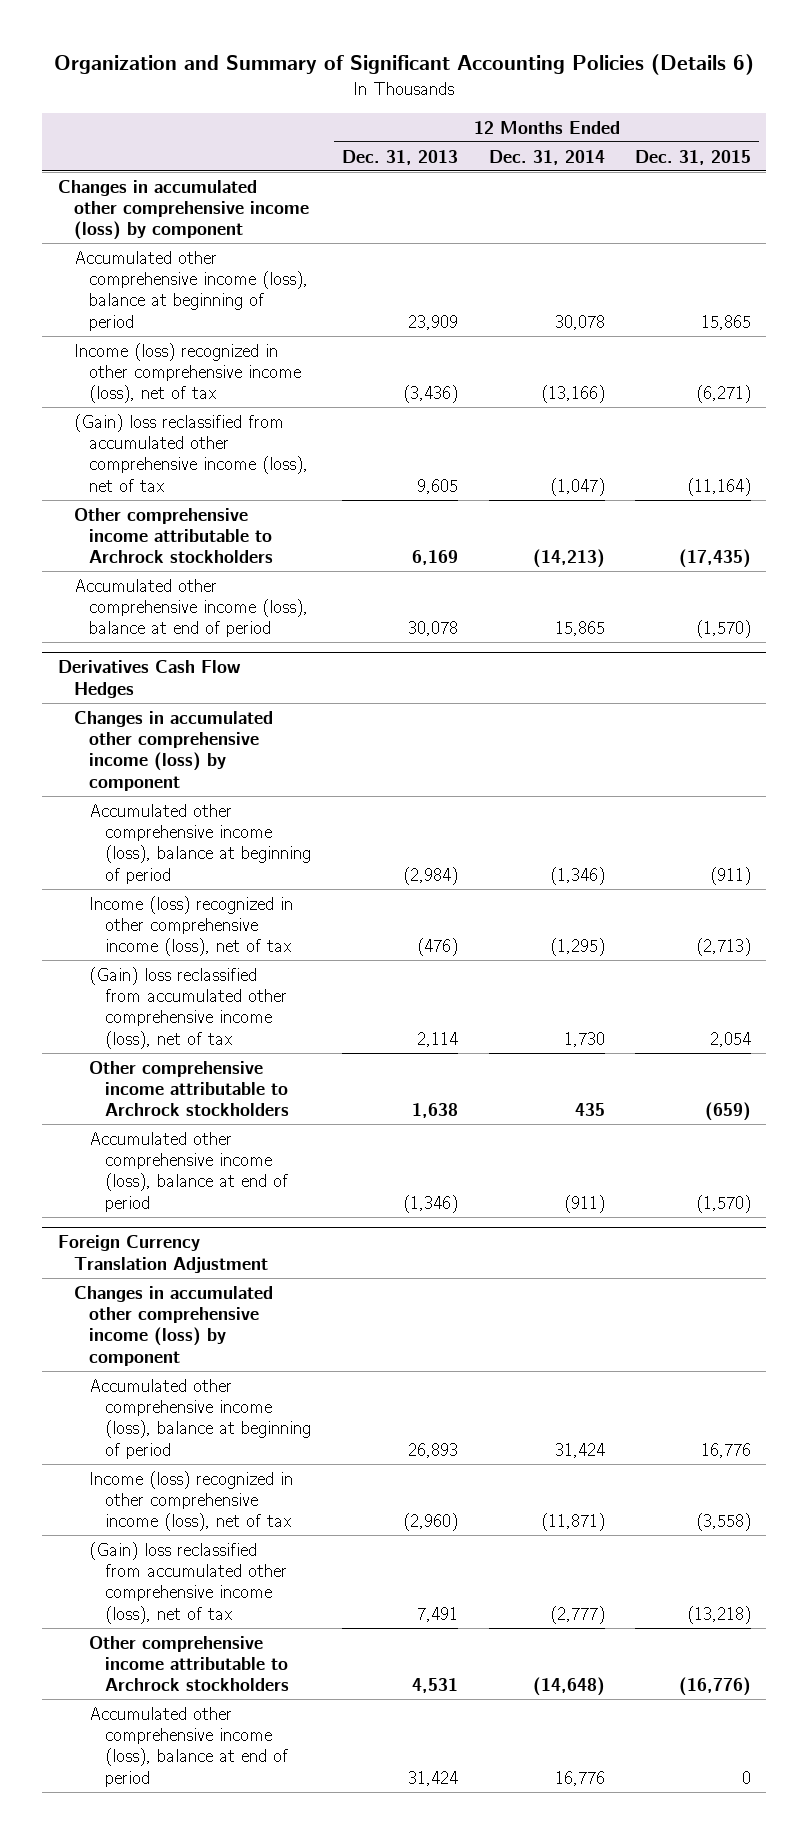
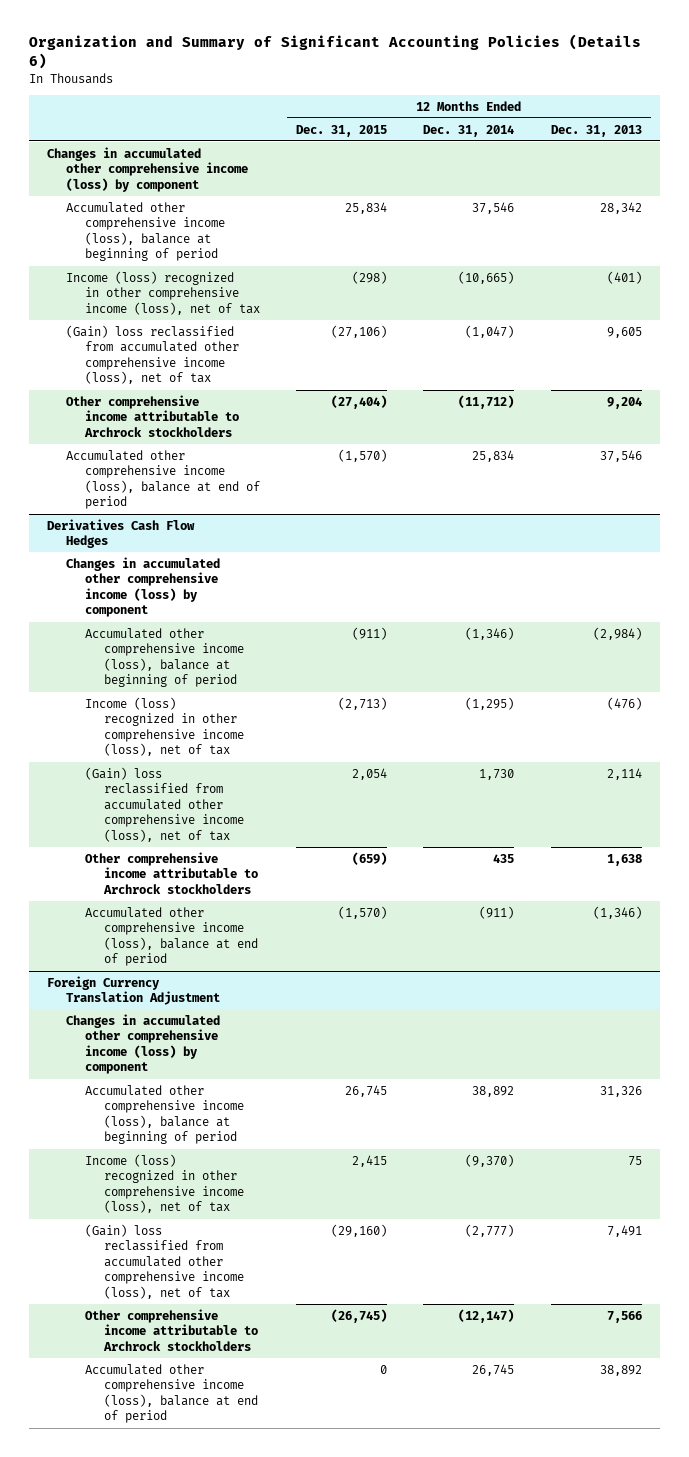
- | 12 Months Ended Dec. 31, 2013 | 12 Months Ended Dec. 31, 2014 | 12 Months Ended Dec. 31, 2015
+ | 12 Months Ended Dec. 31, 2015 | 12 Months Ended Dec. 31, 2014 | 12 Months Ended Dec. 31, 2013
- Accumulated other comprehensive income (loss), balance at beginning of period | 23,909 | 30,078 | 15,865
- Income (loss) recognized in other comprehensive income (loss), net of tax | (3,436) | (13,166) | (6,271)
- (Gain) loss reclassified from accumulated other comprehensive income (loss), net of tax | 9,605 | (1,047) | (11,164)
- Other comprehensive income attributable to Archrock stockholders | 6,169 | (14,213) | (17,435)
- Accumulated other comprehensive income (loss), balance at end of period | 30,078 | 15,865 | (1,570)
+ Accumulated other comprehensive income (loss), balance at beginning of period | 25,834 | 37,546 | 28,342
+ Income (loss) recognized in other comprehensive income (loss), net of tax | (298) | (10,665) | (401)
+ (Gain) loss reclassified from accumulated other comprehensive income (loss), net of tax | (27,106) | (1,047) | 9,605
+ Other comprehensive income attributable to Archrock stockholders | (27,404) | (11,712) | 9,204
+ Accumulated other comprehensive income (loss), balance at end of period | (1,570) | 25,834 | 37,546
@ Foreign Currency Translation Adjustment
- Accumulated other comprehensive income (loss), balance at beginning of period | 26,893 | 31,424 | 16,776
- Income (loss) recognized in other comprehensive income (loss), net of tax | (2,960) | (11,871) | (3,558)
- (Gain) loss reclassified from accumulated other comprehensive income (loss), net of tax | 7,491 | (2,777) | (13,218)
- Other comprehensive income attributable to Archrock stockholders | 4,531 | (14,648) | (16,776)
- Accumulated other comprehensive income (loss), balance at end of period | 31,424 | 16,776 | 0
+ Accumulated other comprehensive income (loss), balance at beginning of period | 26,745 | 38,892 | 31,326
+ Income (loss) recognized in other comprehensive income (loss), net of tax | 2,415 | (9,370) | 75
+ (Gain) loss reclassified from accumulated other comprehensive income (loss), net of tax | (29,160) | (2,777) | 7,491
+ Other comprehensive income attributable to Archrock stockholders | (26,745) | (12,147) | 7,566
+ Accumulated other comprehensive income (loss), balance at end of period | 0 | 26,745 | 38,892

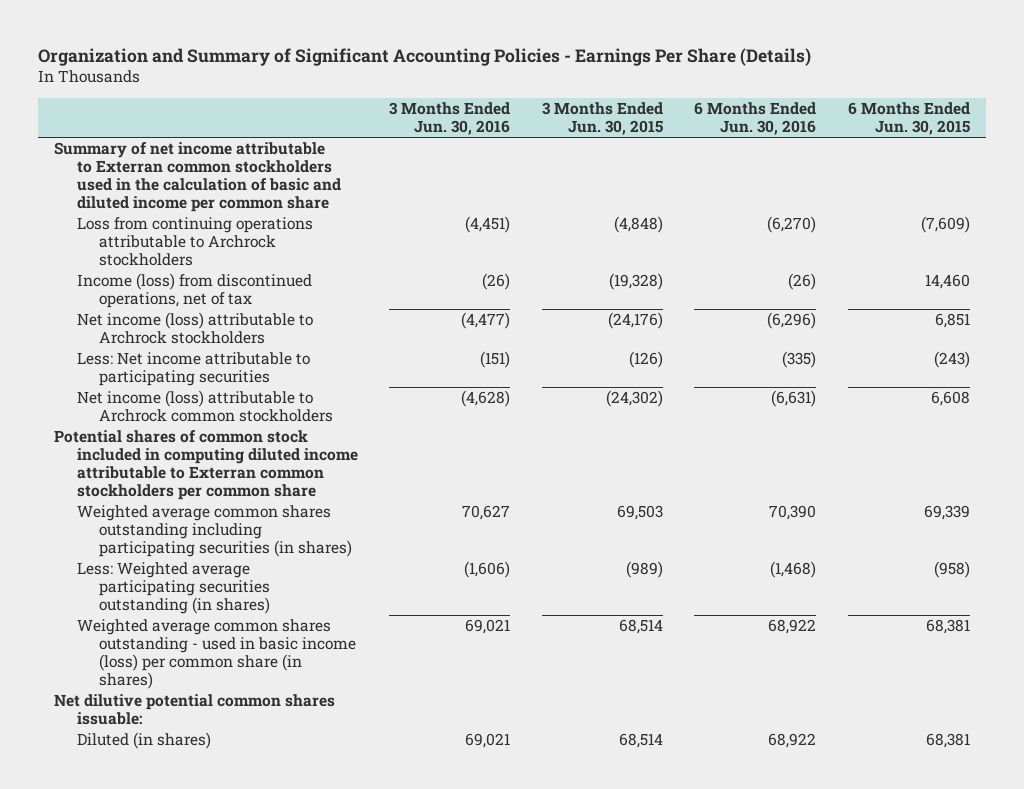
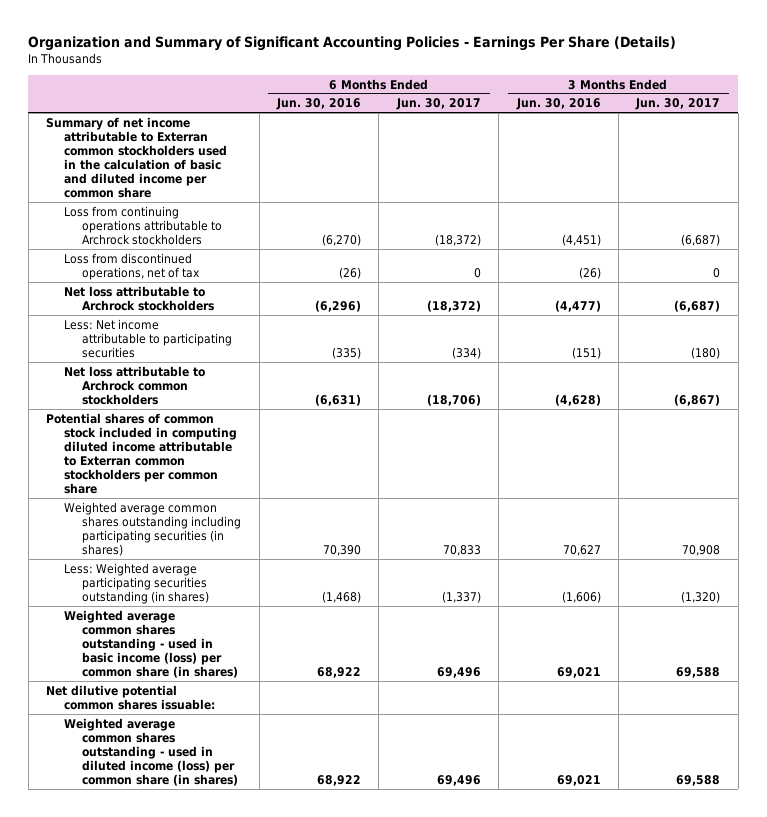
- | 3 Months Ended Jun. 30, 2016 | 3 Months Ended Jun. 30, 2015 | 6 Months Ended Jun. 30, 2016 | 6 Months Ended Jun. 30, 2015
+ | 6 Months Ended Jun. 30, 2016 | 6 Months Ended Jun. 30, 2017 | 3 Months Ended Jun. 30, 2016 | 3 Months Ended Jun. 30, 2017
- Income (loss) from discontinued operations, net of tax | (26) | (19,328) | (26) | 14,460
- Net income (loss) attributable to Archrock stockholders | (4,477) | (24,176) | (6,296) | 6,851
+ Loss from discontinued operations, net of tax | (26) | 0 | (26) | 0
+ Net loss attributable to Archrock stockholders | (6,296) | (18,372) | (4,477) | (6,687)
- Net income (loss) attributable to Archrock common stockholders | (4,628) | (24,302) | (6,631) | 6,608
+ Net loss attributable to Archrock common stockholders | (6,631) | (18,706) | (4,628) | (6,867)
- Diluted (in shares) | 69,021 | 68,514 | 68,922 | 68,381
+ Weighted average common shares outstanding - used in diluted income (loss) per common share (in shares) | 68,922 | 69,496 | 69,021 | 69,588

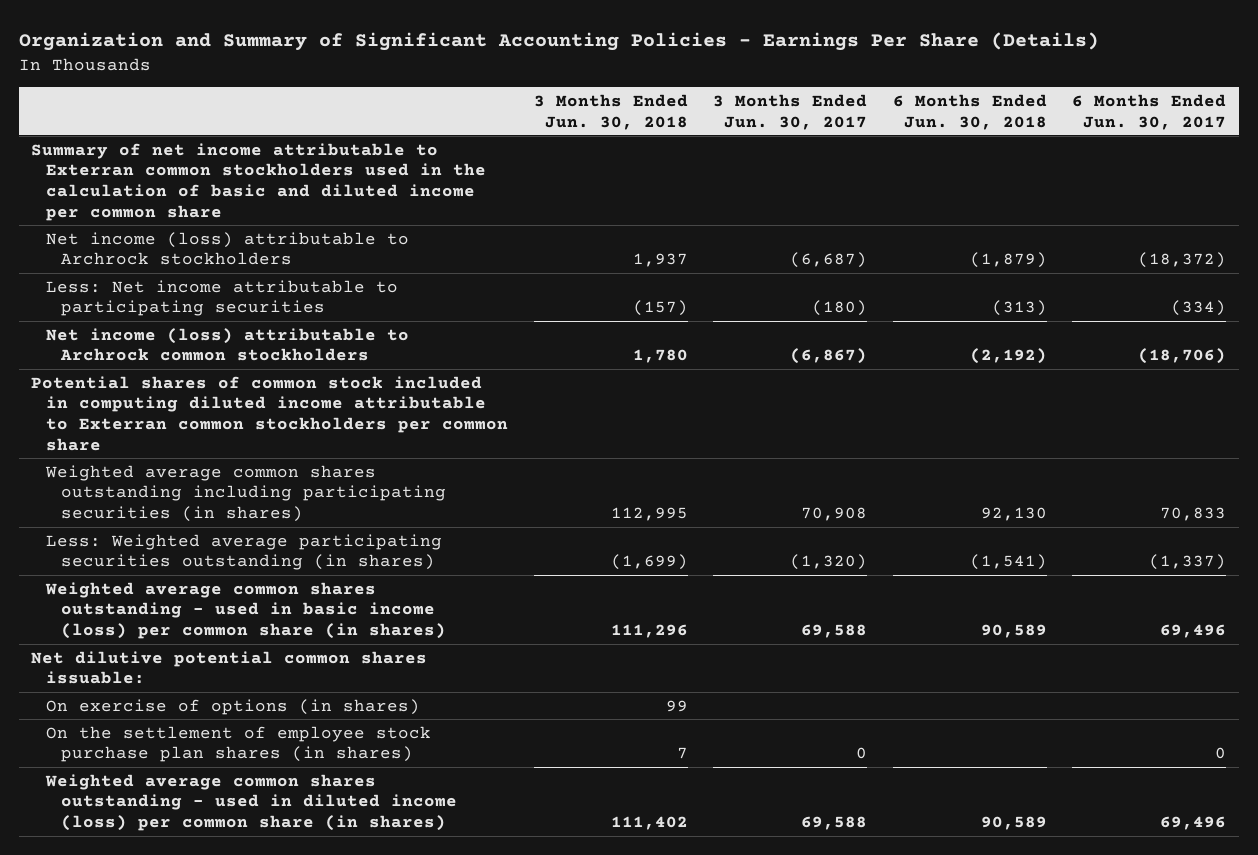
- | 6 Months Ended Jun. 30, 2016 | 6 Months Ended Jun. 30, 2017 | 3 Months Ended Jun. 30, 2016 | 3 Months Ended Jun. 30, 2017
+ | 3 Months Ended Jun. 30, 2018 | 3 Months Ended Jun. 30, 2017 | 6 Months Ended Jun. 30, 2018 | 6 Months Ended Jun. 30, 2017
- Loss from continuing operations attributable to Archrock stockholders | (6,270) | (18,372) | (4,451) | (6,687)
- Loss from discontinued operations, net of tax | (26) | 0 | (26) | 0
- Net loss attributable to Archrock stockholders | (6,296) | (18,372) | (4,477) | (6,687)
+ Net income (loss) attributable to Archrock stockholders | 1,937 | (6,687) | (1,879) | (18,372)
- Net loss attributable to Archrock common stockholders | (6,631) | (18,706) | (4,628) | (6,867)
+ Net income (loss) attributable to Archrock common stockholders | 1,780 | (6,867) | (2,192) | (18,706)
+ On exercise of options (in shares) | 99 | | |
+ On the settlement of employee stock purchase plan shares (in shares) | 7 | 0 | | 0

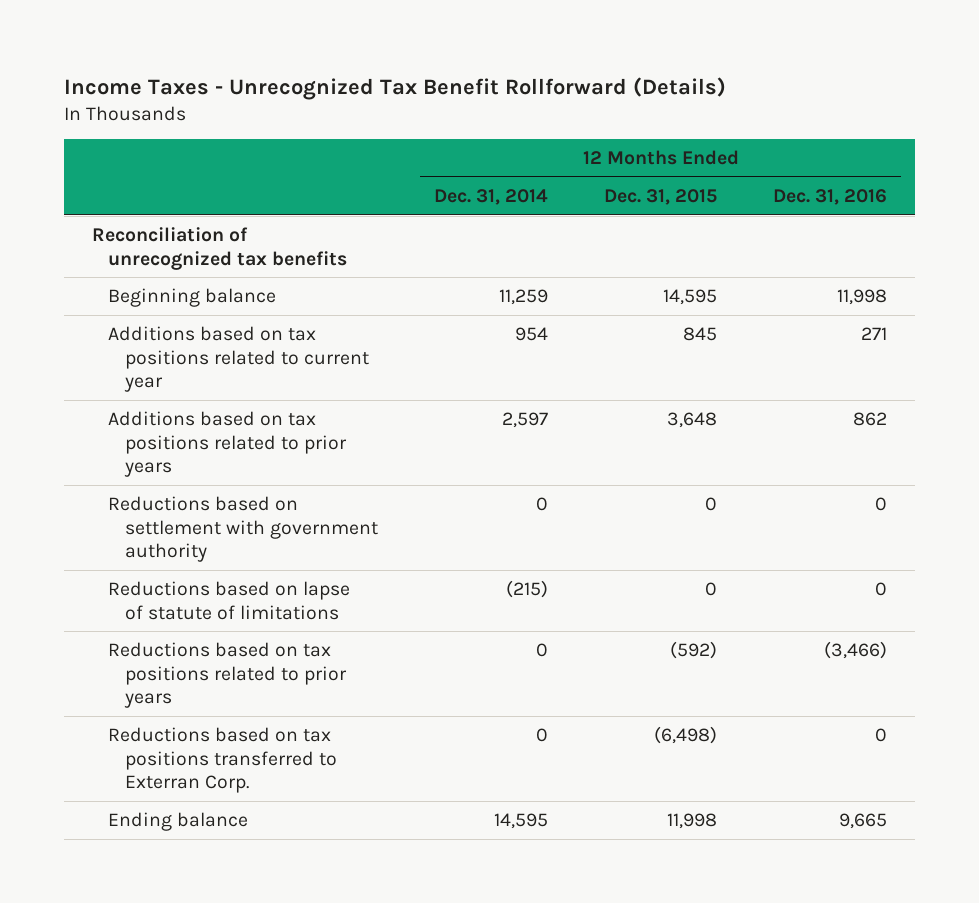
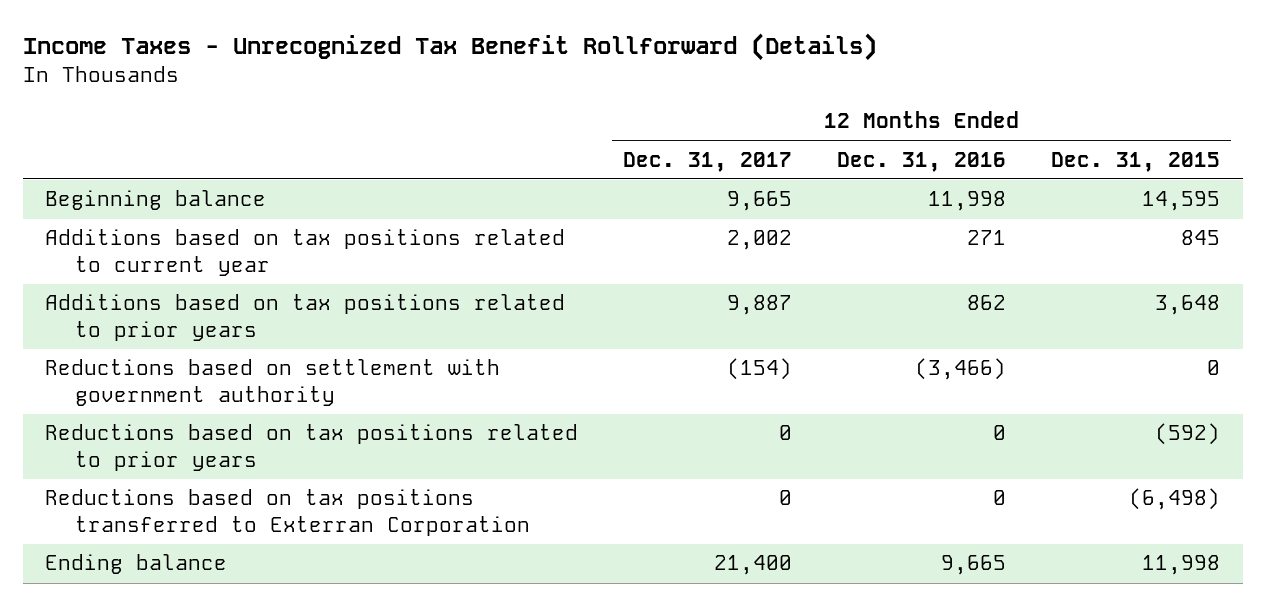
- | 12 Months Ended Dec. 31, 2014 | 12 Months Ended Dec. 31, 2015 | 12 Months Ended Dec. 31, 2016
+ | 12 Months Ended Dec. 31, 2017 | 12 Months Ended Dec. 31, 2016 | 12 Months Ended Dec. 31, 2015
- Reconciliation of unrecognized tax benefits
- Reductions based on settlement with government authority | 0 | 0 | 0
- Reductions based on lapse of statute of limitations | (215) | 0 | 0
- Reductions based on tax positions related to prior years | 0 | (592) | (3,466)
- Reductions based on tax positions transferred to Exterran Corp. | 0 | (6,498) | 0
+ Reductions based on settlement with government authority | (154) | (3,466) | 0
+ Reductions based on tax positions related to prior years | 0 | 0 | (592)
+ Reductions based on tax positions transferred to Exterran Corporation | 0 | 0 | (6,498)

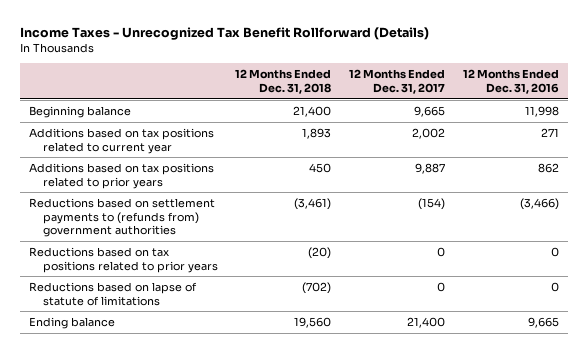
- | 12 Months Ended Dec. 31, 2017 | 12 Months Ended Dec. 31, 2016 | 12 Months Ended Dec. 31, 2015
+ | 12 Months Ended Dec. 31, 2018 | 12 Months Ended Dec. 31, 2017 | 12 Months Ended Dec. 31, 2016
- Reductions based on settlement with government authority | (154) | (3,466) | 0
+ Reductions based on settlement payments to (refunds from) government authorities | (3,461) | (154) | (3,466)
- Reductions based on tax positions transferred to Exterran Corporation | 0 | 0 | (6,498)
+ Reductions based on lapse of statute of limitations | (702) | 0 | 0

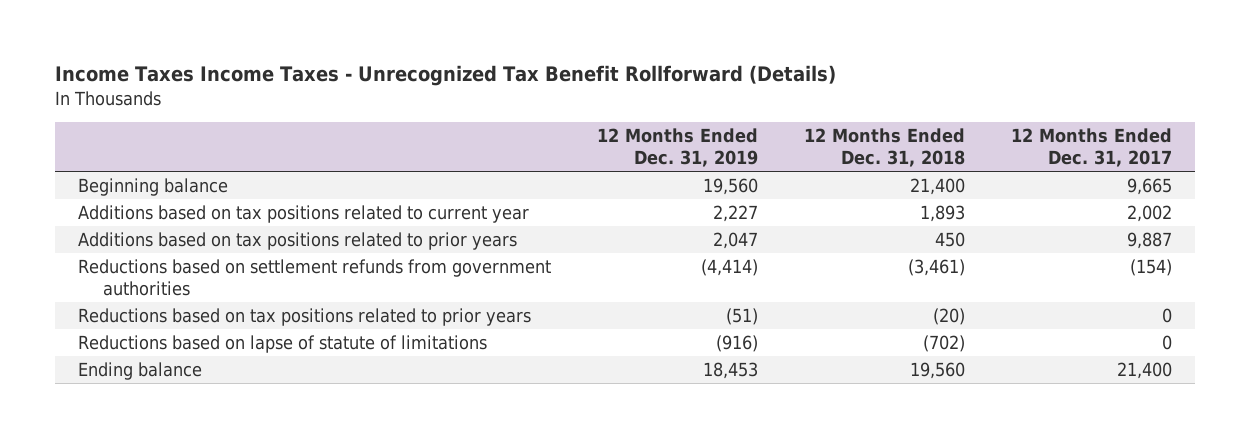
- Income Taxes - Unrecognized Tax Benefit Rollforward (Details)
+ Income Taxes Income Taxes - Unrecognized Tax Benefit Rollforward (Details)
- | 12 Months Ended Dec. 31, 2018 | 12 Months Ended Dec. 31, 2017 | 12 Months Ended Dec. 31, 2016
+ | 12 Months Ended Dec. 31, 2019 | 12 Months Ended Dec. 31, 2018 | 12 Months Ended Dec. 31, 2017
- Reductions based on settlement payments to (refunds from) government authorities | (3,461) | (154) | (3,466)
+ Reductions based on settlement refunds from government authorities | (4,414) | (3,461) | (154)

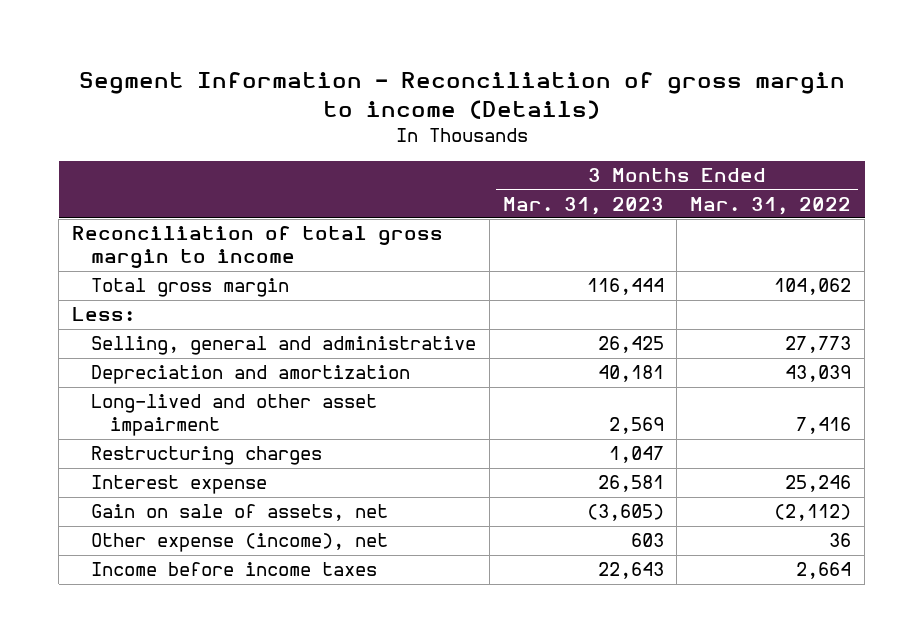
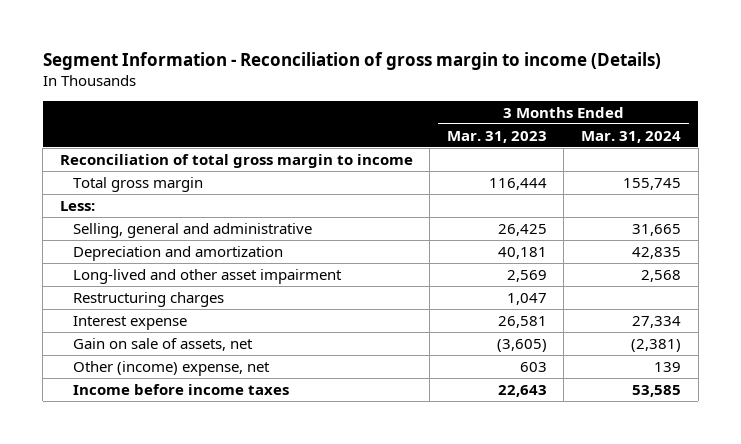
- | 3 Months Ended Mar. 31, 2023 | 3 Months Ended Mar. 31, 2022
+ | 3 Months Ended Mar. 31, 2023 | 3 Months Ended Mar. 31, 2024
- Other expense (income), net | 603 | 36
+ Other (income) expense, net | 603 | 139

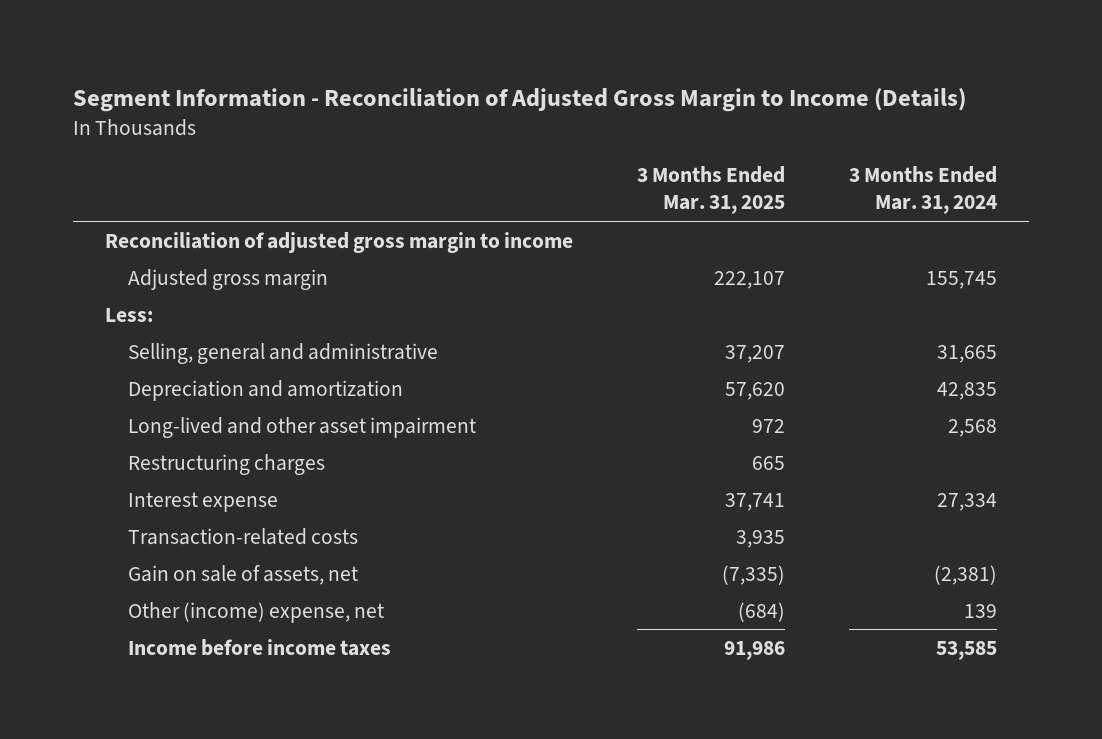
- Segment Information - Reconciliation of gross margin to income (Details)
+ Segment Information - Reconciliation of Adjusted Gross Margin to Income (Details)
- | 3 Months Ended Mar. 31, 2023 | 3 Months Ended Mar. 31, 2024
+ | 3 Months Ended Mar. 31, 2025 | 3 Months Ended Mar. 31, 2024
- Reconciliation of total gross margin to income
- Total gross margin | 116,444 | 155,745
+ Reconciliation of adjusted gross margin to income
+ Adjusted gross margin | 222,107 | 155,745
+ Transaction-related costs | 3,935 |

